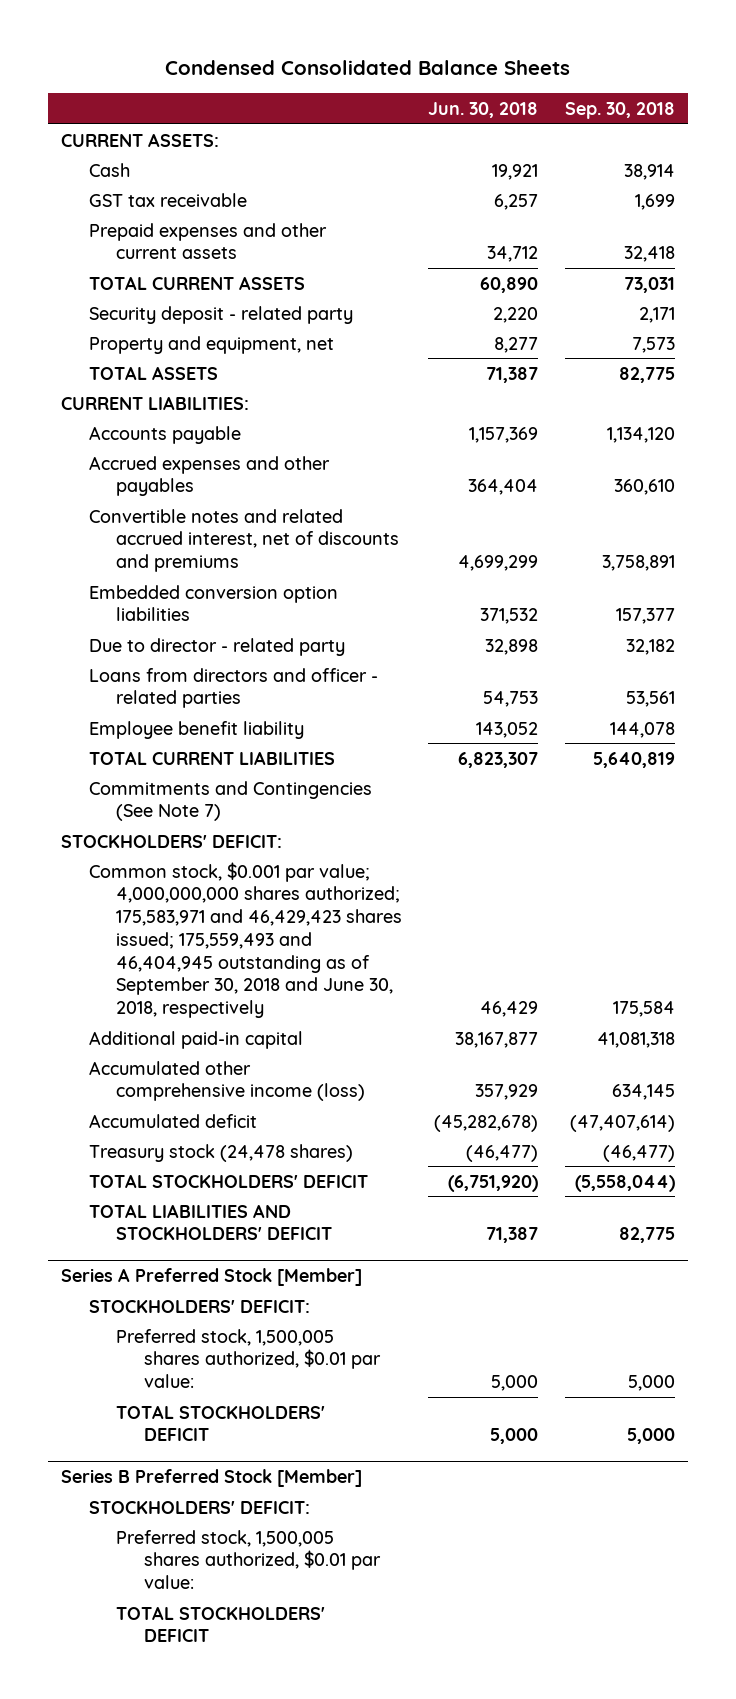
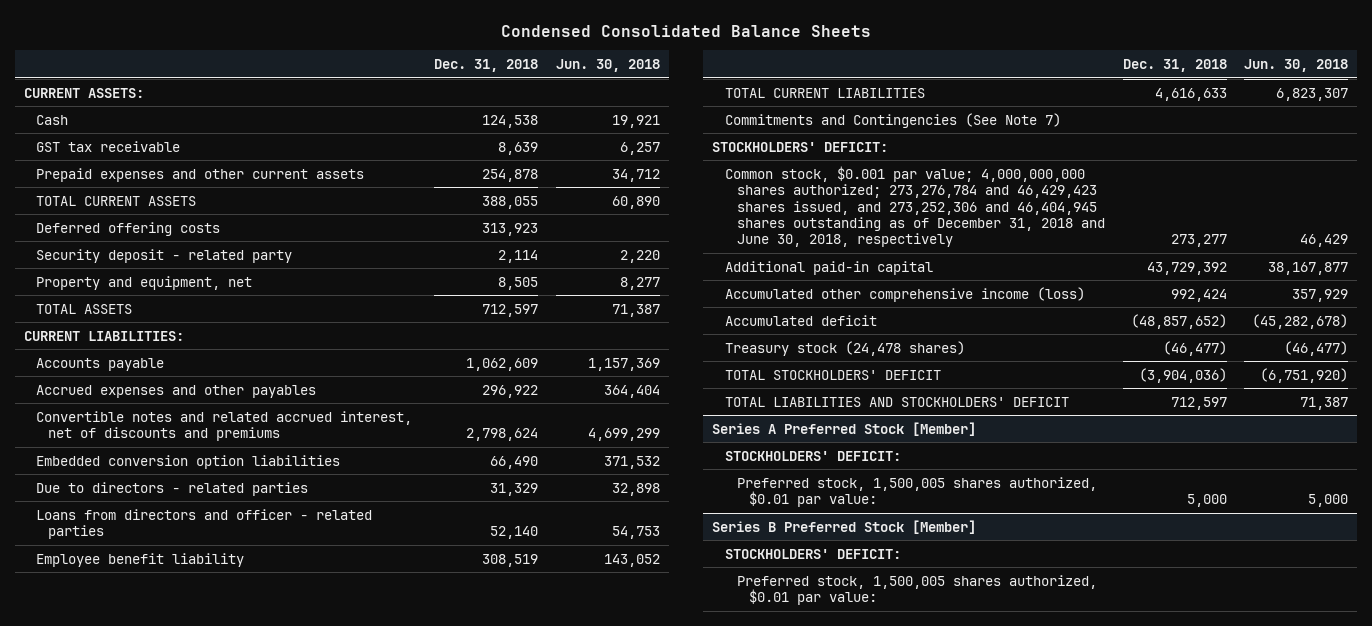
- | Jun. 30, 2018 | Sep. 30, 2018
+ | Dec. 31, 2018 | Jun. 30, 2018
+ Deferred offering costs | 313,923 |
- Due to director - related party | 32,898 | 32,182
+ Due to directors - related parties | 31,329 | 32,898
- Common stock, $0.001 par value; 4,000,000,000 shares authorized; 175,583,971 and 46,429,423 shares issued; 175,559,493 and 46,404,945 outstanding as of September 30, 2018 and June 30, 2018, respectively | 46,429 | 175,584
+ Common stock, $0.001 par value; 4,000,000,000 shares authorized; 273,276,784 and 46,429,423 shares issued, and 273,252,306 and 46,404,945 shares outstanding as of December 31, 2018 and June 30, 2018, respectively | 273,277 | 46,429
@ Series A Preferred Stock [Member]
- TOTAL STOCKHOLDERS' DEFICIT | 5,000 | 5,000
@ Series B Preferred Stock [Member]
- TOTAL STOCKHOLDERS' DEFICIT

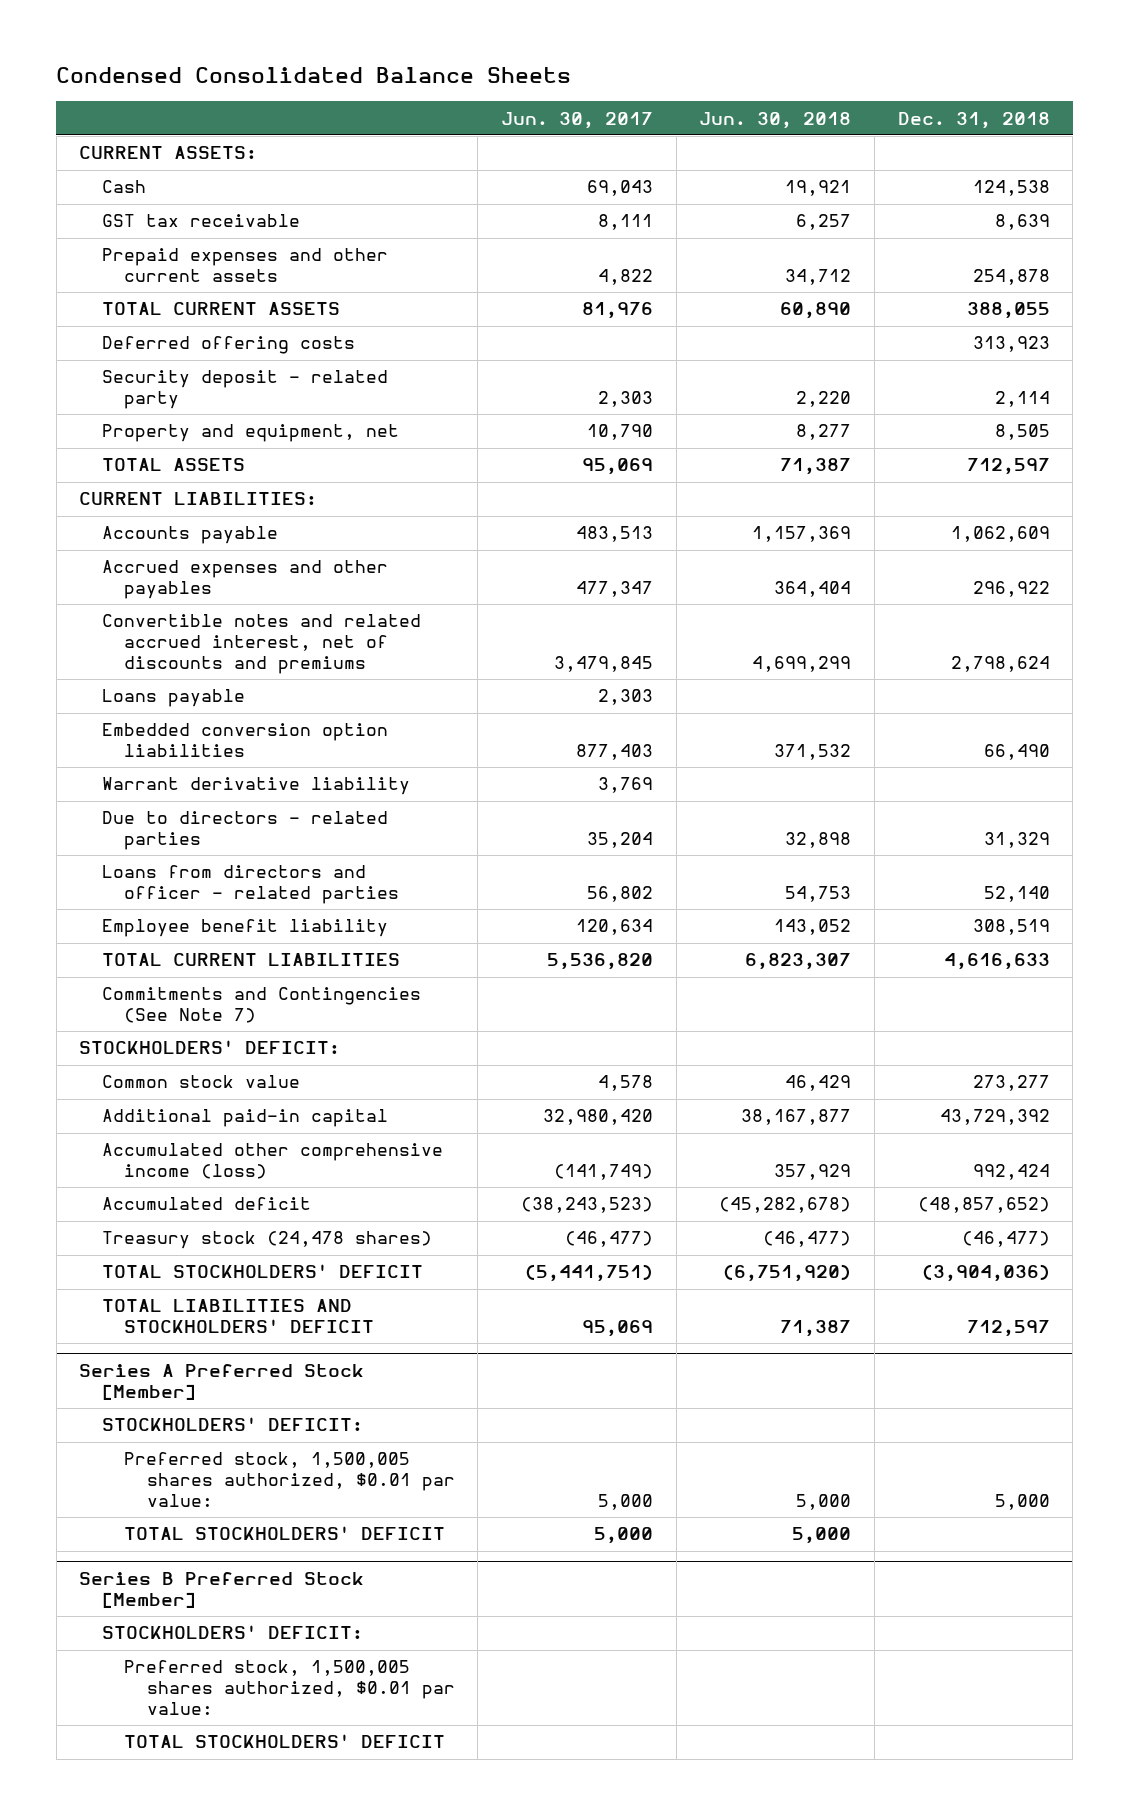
- | Dec. 31, 2018 | Jun. 30, 2018
+ | Jun. 30, 2017 | Jun. 30, 2018 | Dec. 31, 2018
+ Loans payable | 2,303 | |
+ Warrant derivative liability | 3,769 | |
- Common stock, $0.001 par value; 4,000,000,000 shares authorized; 273,276,784 and 46,429,423 shares issued, and 273,252,306 and 46,404,945 shares outstanding as of December 31, 2018 and June 30, 2018, respectively | 273,277 | 46,429
+ Common stock value | 4,578 | 46,429 | 273,277
@ Series A Preferred Stock [Member]
+ TOTAL STOCKHOLDERS' DEFICIT | 5,000 | 5,000 |
@ Series B Preferred Stock [Member]
+ TOTAL STOCKHOLDERS' DEFICIT

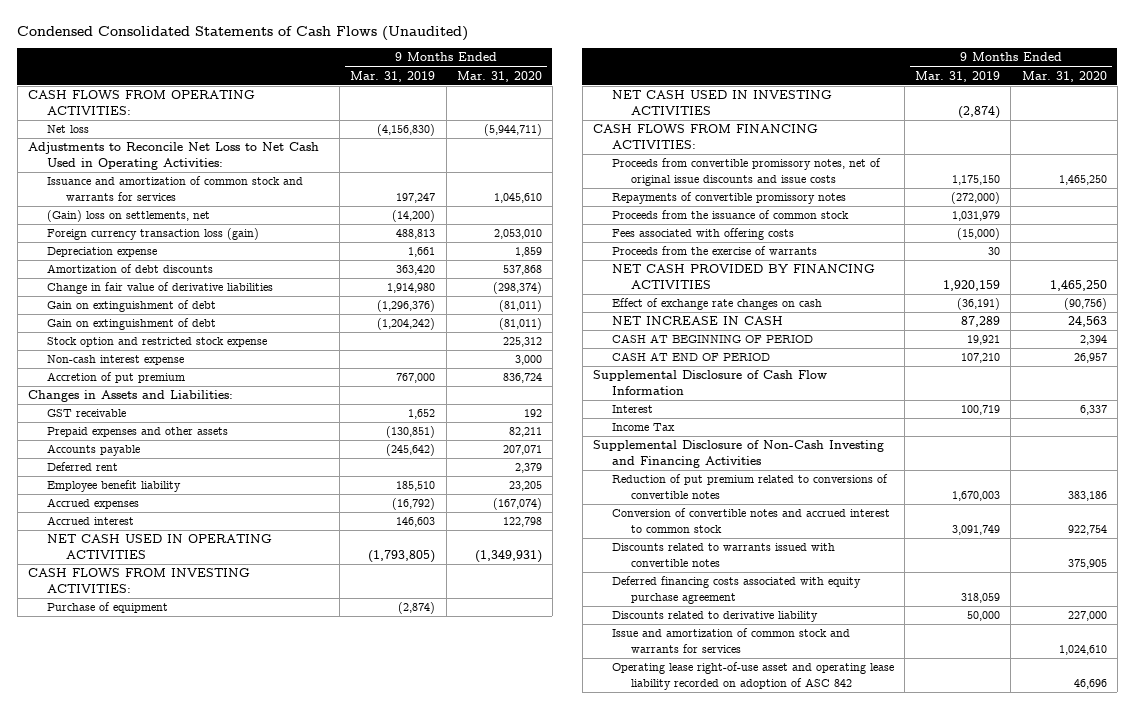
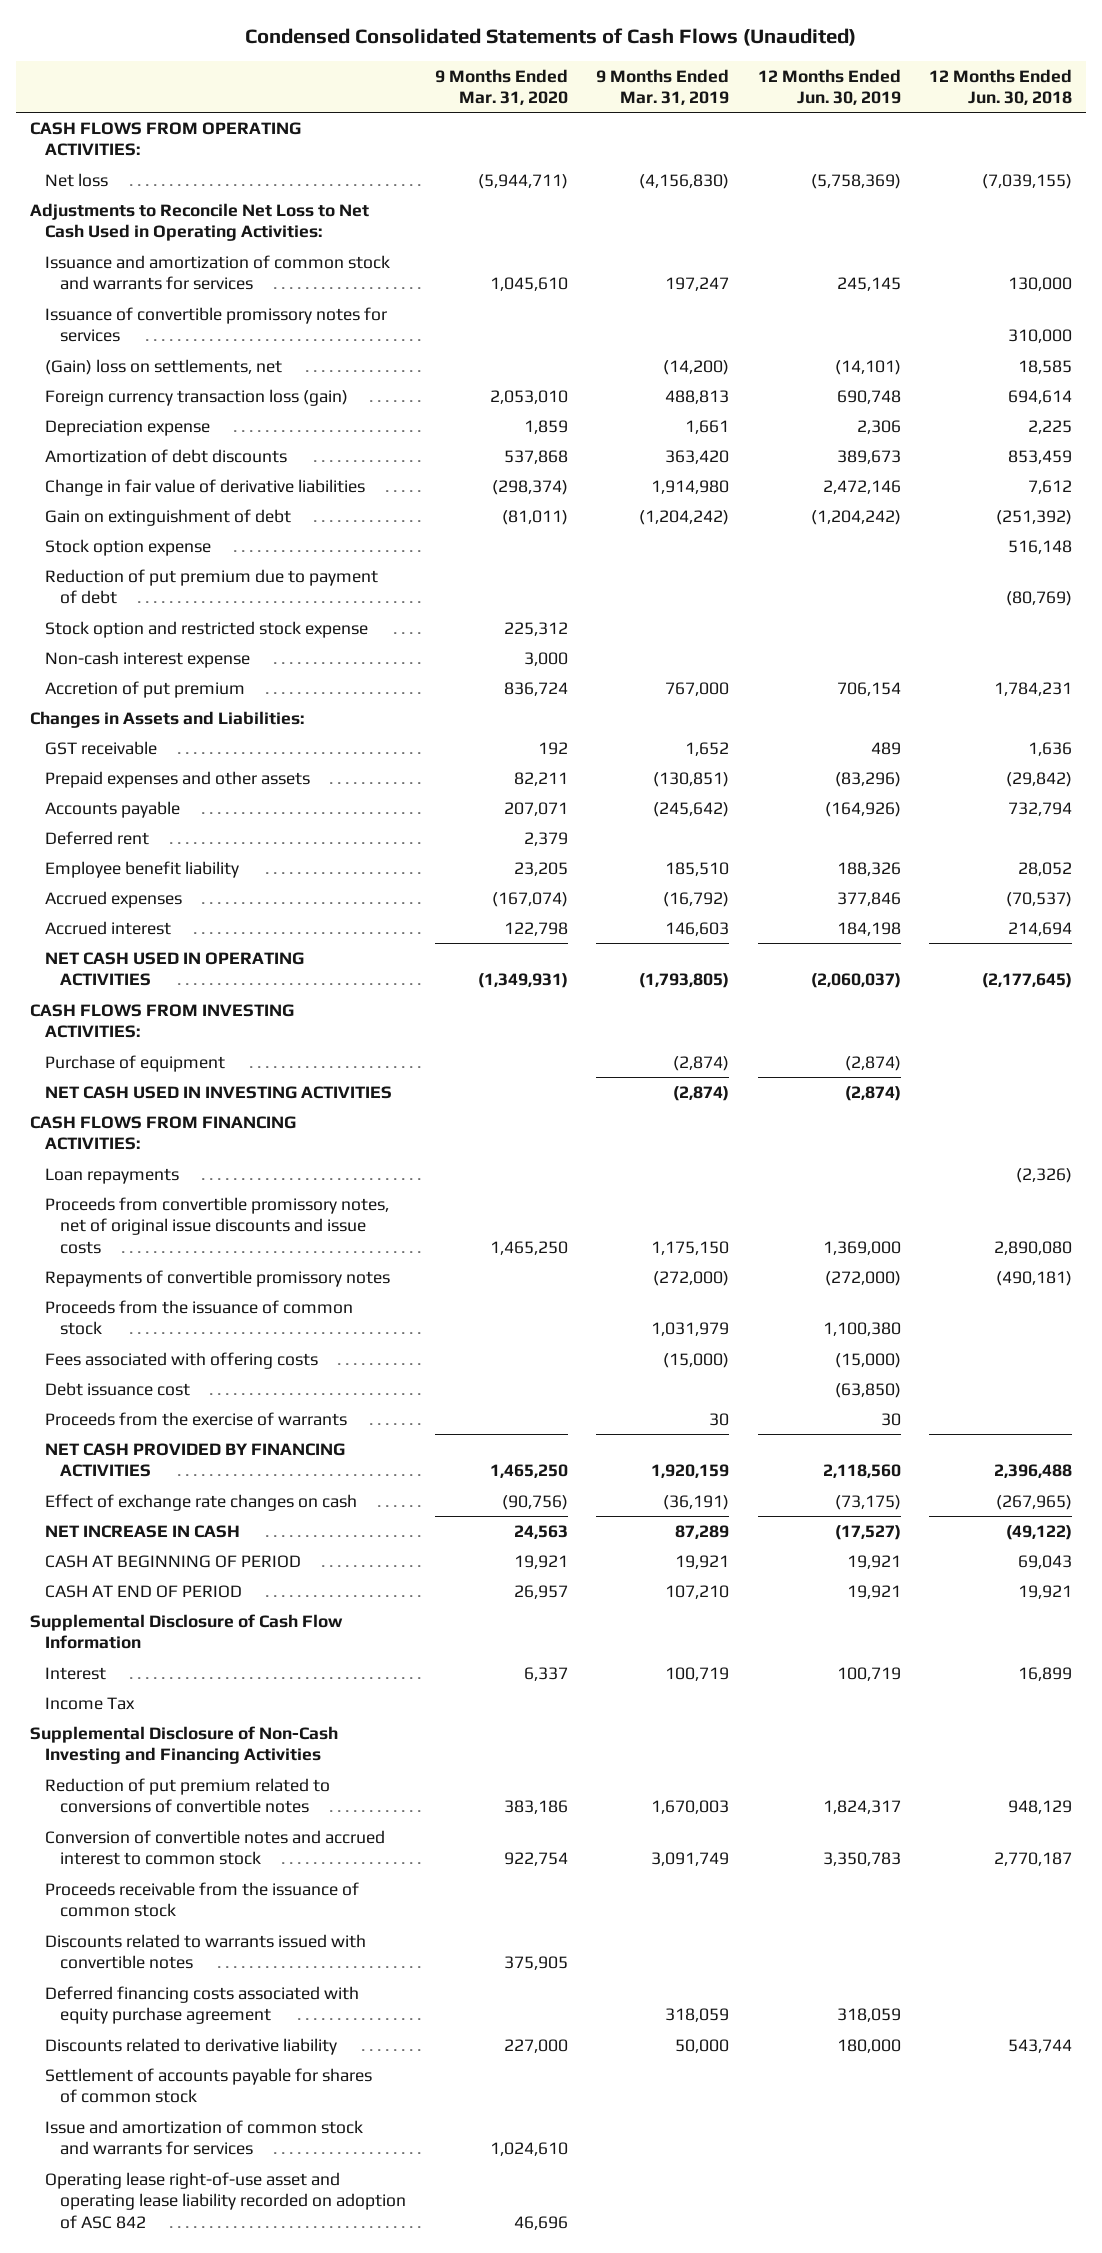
- | 9 Months Ended Mar. 31, 2019 | 9 Months Ended Mar. 31, 2020
+ | 9 Months Ended Mar. 31, 2020 | 9 Months Ended Mar. 31, 2019 | 12 Months Ended Jun. 30, 2019 | 12 Months Ended Jun. 30, 2018
+ Issuance of convertible promissory notes for services | | | | 310,000
- Gain on extinguishment of debt | (1,296,376) | (81,011)
+ Stock option expense | | | | 516,148
+ Reduction of put premium due to payment of debt | | | | (80,769)
+ Loan repayments | | | | (2,326)
+ Debt issuance cost | | | (63,850) |
- CASH AT BEGINNING OF PERIOD | 19,921 | 2,394
+ CASH AT BEGINNING OF PERIOD | 19,921 | 19,921 | 19,921 | 69,043
+ Proceeds receivable from the issuance of common stock
+ Settlement of accounts payable for shares of common stock

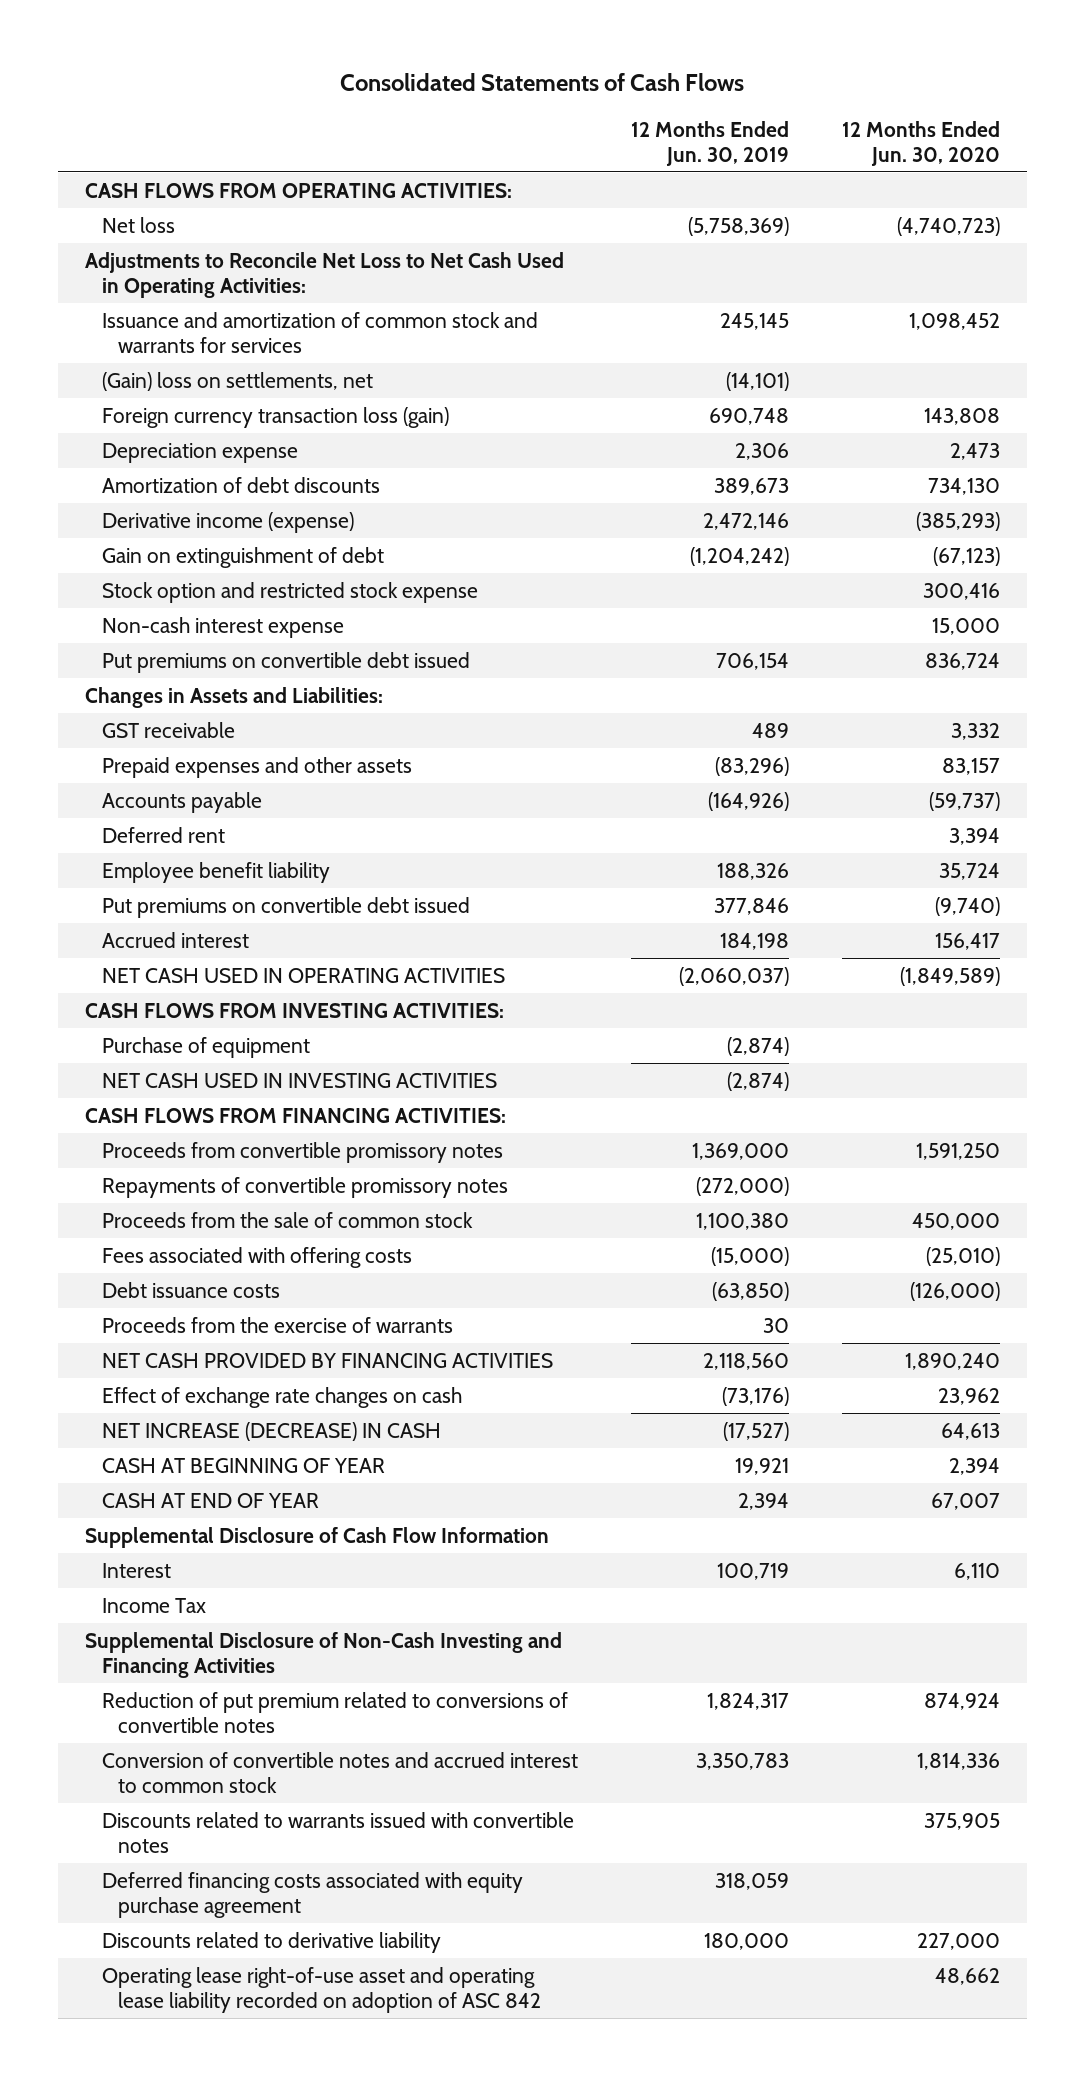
- Condensed Consolidated Statements of Cash Flows (Unaudited)
+ Consolidated Statements of Cash Flows
- | 9 Months Ended Mar. 31, 2020 | 9 Months Ended Mar. 31, 2019 | 12 Months Ended Jun. 30, 2019 | 12 Months Ended Jun. 30, 2018
+ | 12 Months Ended Jun. 30, 2019 | 12 Months Ended Jun. 30, 2020
- Issuance of convertible promissory notes for services | | | | 310,000
- Change in fair value of derivative liabilities | (298,374) | 1,914,980 | 2,472,146 | 7,612
+ Derivative income (expense) | 2,472,146 | (385,293)
- Stock option expense | | | | 516,148
- Reduction of put premium due to payment of debt | | | | (80,769)
- Accretion of put premium | 836,724 | 767,000 | 706,154 | 1,784,231
+ Put premiums on convertible debt issued | 706,154 | 836,724
- Accrued expenses | (167,074) | (16,792) | 377,846 | (70,537)
+ Put premiums on convertible debt issued | 377,846 | (9,740)
- Loan repayments | | | | (2,326)
- Proceeds from convertible promissory notes, net of original issue discounts and issue costs | 1,465,250 | 1,175,150 | 1,369,000 | 2,890,080
+ Proceeds from convertible promissory notes | 1,369,000 | 1,591,250
- Proceeds from the issuance of common stock | | 1,031,979 | 1,100,380 |
+ Proceeds from the sale of common stock | 1,100,380 | 450,000
- Debt issuance cost | | | (63,850) |
+ Debt issuance costs | (63,850) | (126,000)
- Effect of exchange rate changes on cash | (90,756) | (36,191) | (73,175) | (267,965)
- NET INCREASE IN CASH | 24,563 | 87,289 | (17,527) | (49,122)
- CASH AT BEGINNING OF PERIOD | 19,921 | 19,921 | 19,921 | 69,043
- CASH AT END OF PERIOD | 26,957 | 107,210 | 19,921 | 19,921
+ Effect of exchange rate changes on cash | (73,176) | 23,962
+ NET INCREASE (DECREASE) IN CASH | (17,527) | 64,613
+ CASH AT BEGINNING OF YEAR | 19,921 | 2,394
+ CASH AT END OF YEAR | 2,394 | 67,007
- Proceeds receivable from the issuance of common stock
- Settlement of accounts payable for shares of common stock
- Issue and amortization of common stock and warrants for services | 1,024,610 | | |

